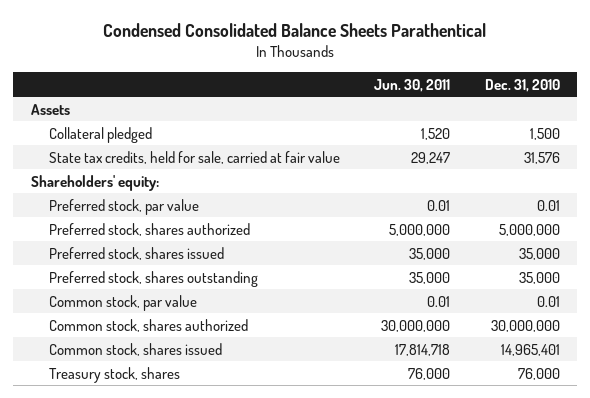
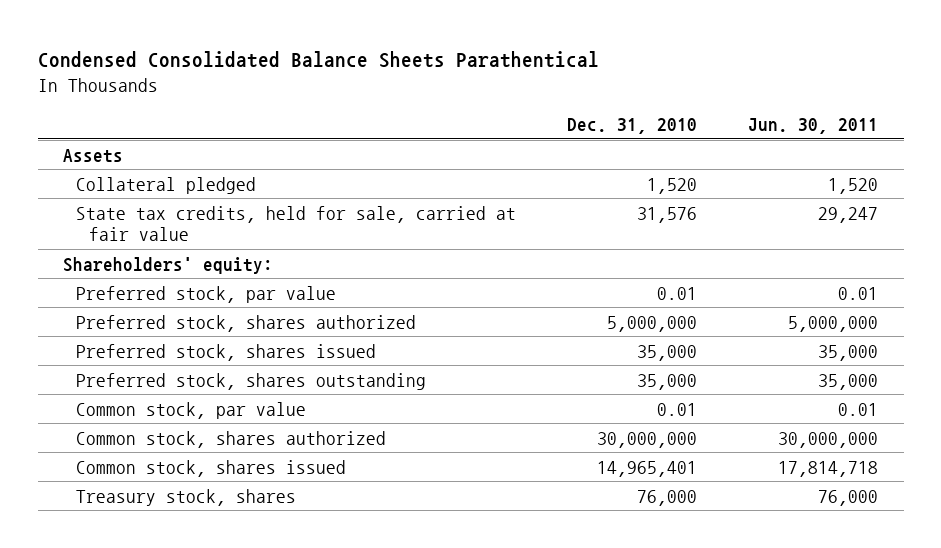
- | Jun. 30, 2011 | Dec. 31, 2010
+ | Dec. 31, 2010 | Jun. 30, 2011
- Collateral pledged | 1,520 | 1,500
+ Collateral pledged | 1,520 | 1,520

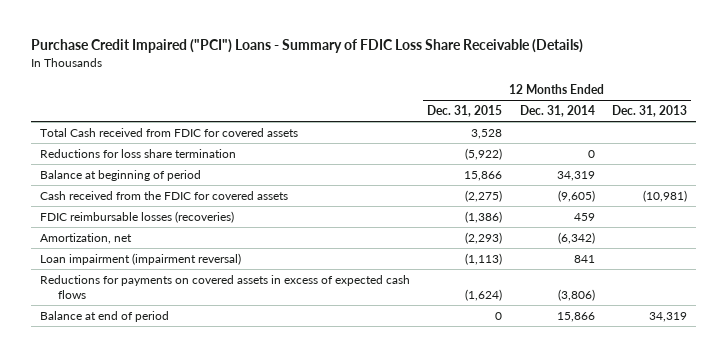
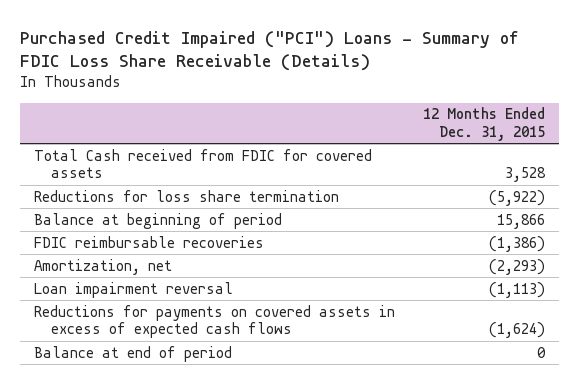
- Purchase Credit Impaired ("PCI") Loans - Summary of FDIC Loss Share Receivable (Details)
+ Purchased Credit Impaired ("PCI") Loans - Summary of FDIC Loss Share Receivable (Details)
- | 12 Months Ended Dec. 31, 2015 | 12 Months Ended Dec. 31, 2014 | 12 Months Ended Dec. 31, 2013
+ | 12 Months Ended Dec. 31, 2015
- Cash received from the FDIC for covered assets | (2,275) | (9,605) | (10,981)
- FDIC reimbursable losses (recoveries) | (1,386) | 459 |
+ FDIC reimbursable recoveries | (1,386)
- Loan impairment (impairment reversal) | (1,113) | 841 |
+ Loan impairment reversal | (1,113)

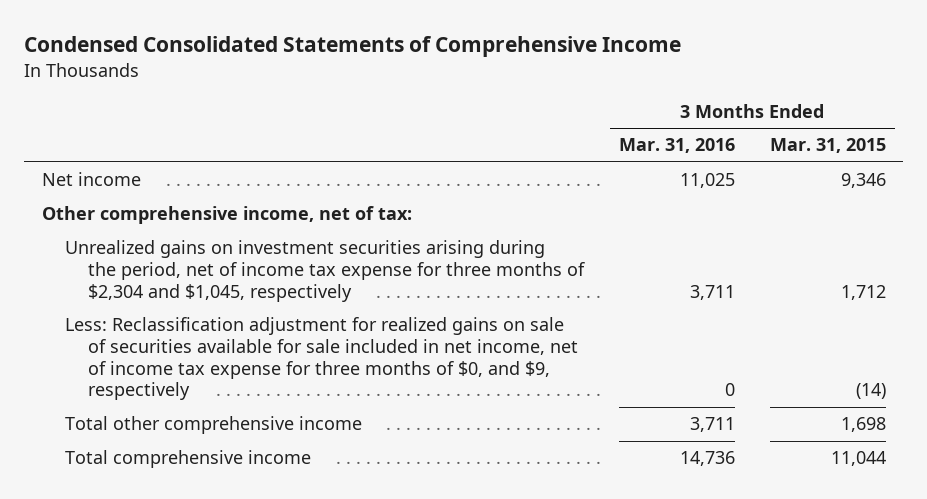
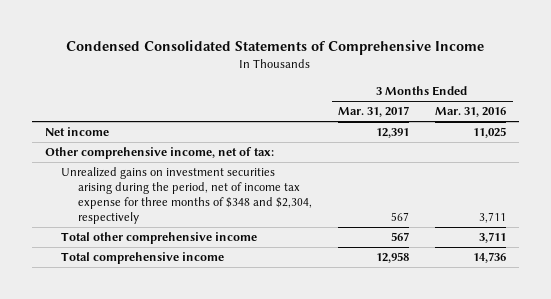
- | 3 Months Ended Mar. 31, 2016 | 3 Months Ended Mar. 31, 2015
+ | 3 Months Ended Mar. 31, 2017 | 3 Months Ended Mar. 31, 2016
- Unrealized gains on investment securities arising during the period, net of income tax expense for three months of $2,304 and $1,045, respectively | 3,711 | 1,712
- Less: Reclassification adjustment for realized gains on sale of securities available for sale included in net income, net of income tax expense for three months of $0, and $9, respectively | 0 | (14)
+ Unrealized gains on investment securities arising during the period, net of income tax expense for three months of $348 and $2,304, respectively | 567 | 3,711

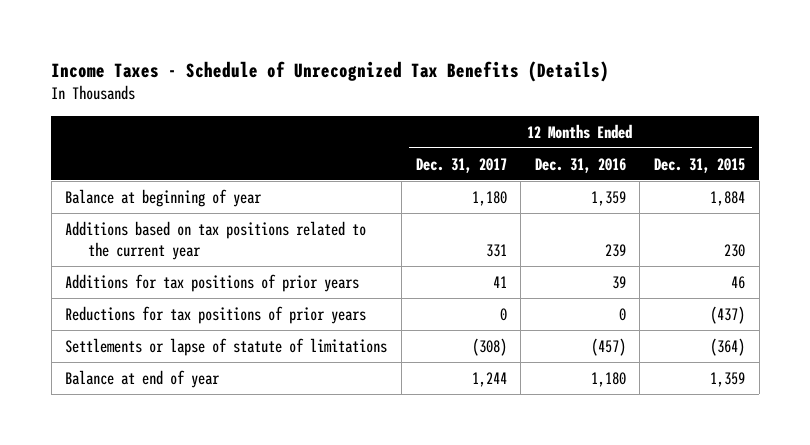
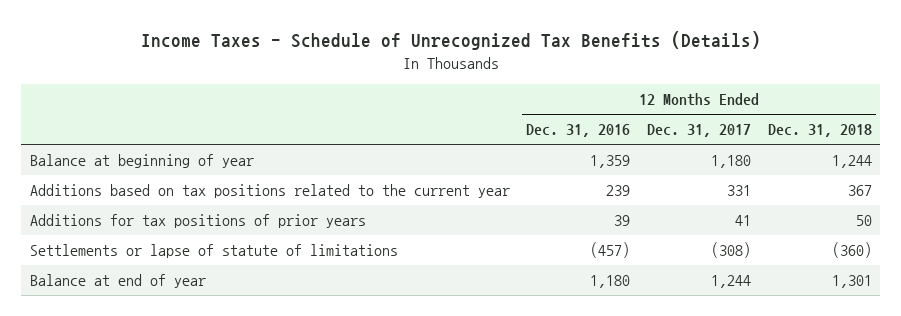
- | 12 Months Ended Dec. 31, 2017 | 12 Months Ended Dec. 31, 2016 | 12 Months Ended Dec. 31, 2015
+ | 12 Months Ended Dec. 31, 2016 | 12 Months Ended Dec. 31, 2017 | 12 Months Ended Dec. 31, 2018
- Reductions for tax positions of prior years | 0 | 0 | (437)

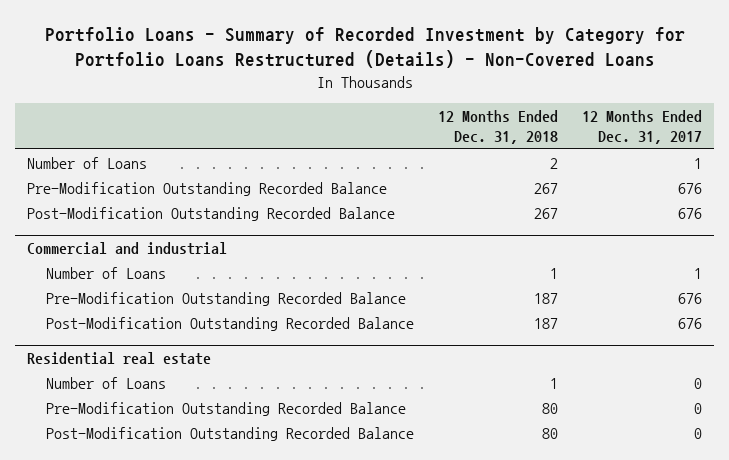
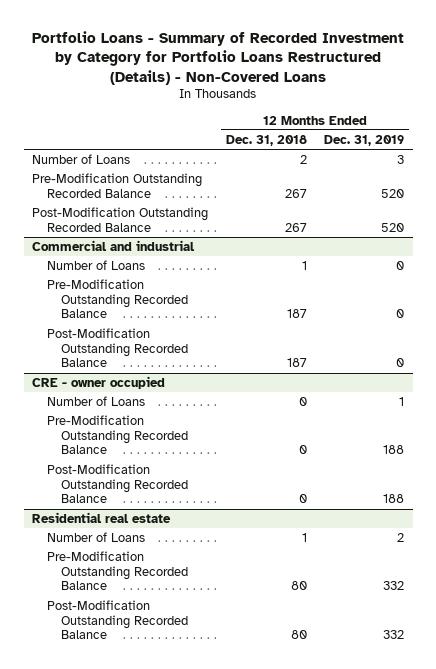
- | 12 Months Ended Dec. 31, 2018 | 12 Months Ended Dec. 31, 2017
+ | 12 Months Ended Dec. 31, 2018 | 12 Months Ended Dec. 31, 2019
+ CRE - owner occupied
+ Number of Loans | 0 | 1
+ Pre-Modification Outstanding Recorded Balance | 0 | 188
+ Post-Modification Outstanding Recorded Balance | 0 | 188

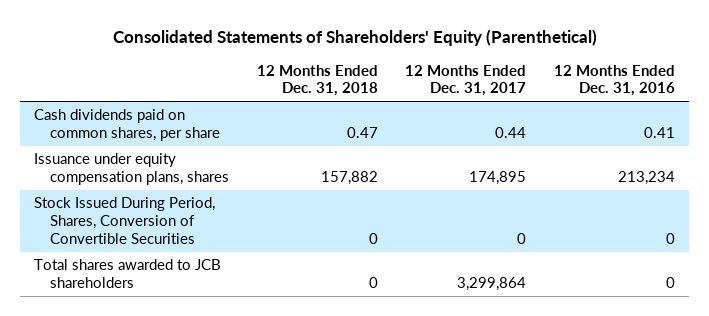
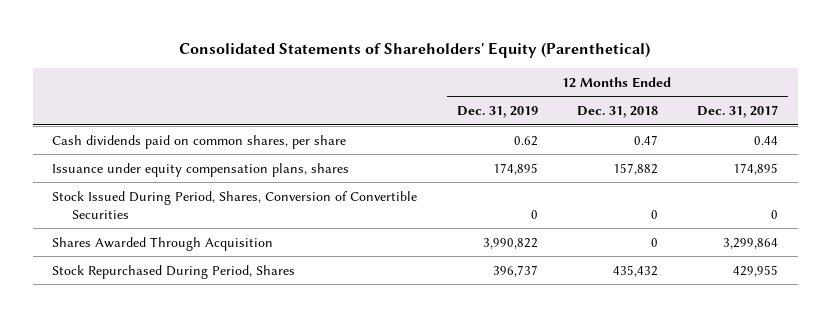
- | 12 Months Ended Dec. 31, 2018 | 12 Months Ended Dec. 31, 2017 | 12 Months Ended Dec. 31, 2016
+ | 12 Months Ended Dec. 31, 2019 | 12 Months Ended Dec. 31, 2018 | 12 Months Ended Dec. 31, 2017
- Total shares awarded to JCB shareholders | 0 | 3,299,864 | 0
+ Shares Awarded Through Acquisition | 3,990,822 | 0 | 3,299,864
+ Stock Repurchased During Period, Shares | 396,737 | 435,432 | 429,955

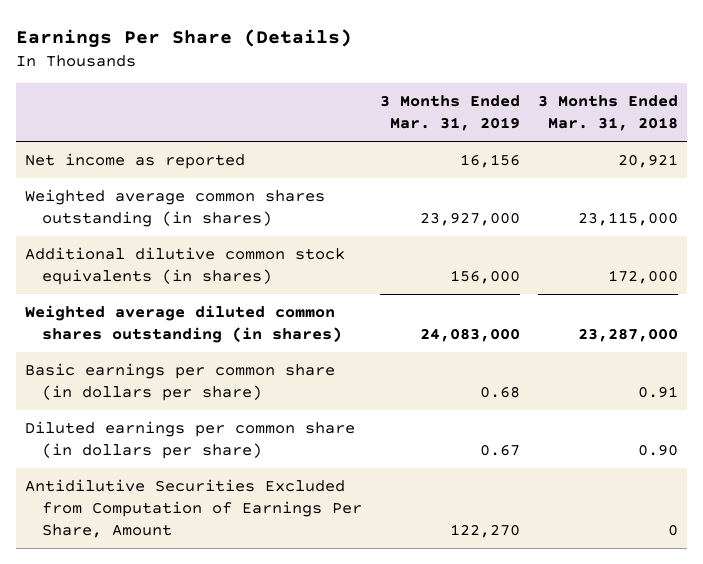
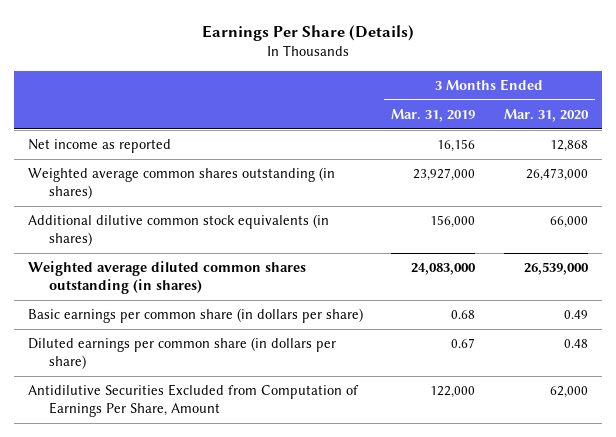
- | 3 Months Ended Mar. 31, 2019 | 3 Months Ended Mar. 31, 2018
+ | 3 Months Ended Mar. 31, 2019 | 3 Months Ended Mar. 31, 2020
- Antidilutive Securities Excluded from Computation of Earnings Per Share, Amount | 122,270 | 0
+ Antidilutive Securities Excluded from Computation of Earnings Per Share, Amount | 122,000 | 62,000

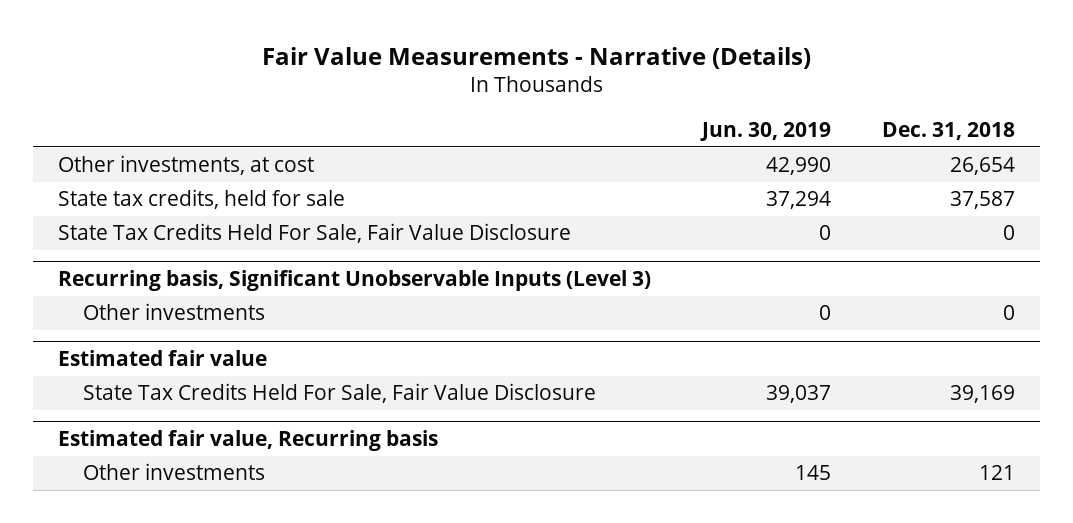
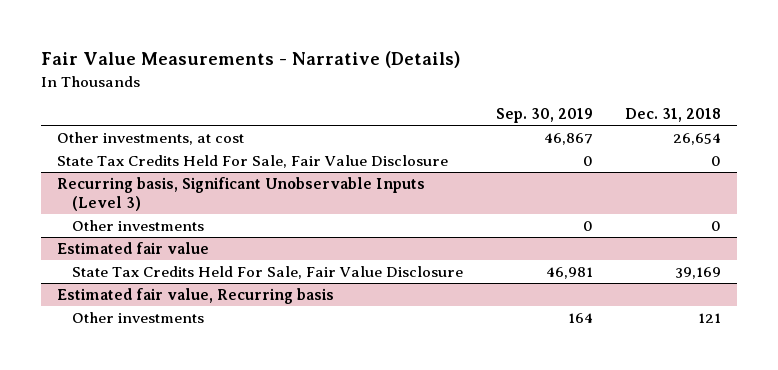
- | Jun. 30, 2019 | Dec. 31, 2018
+ | Sep. 30, 2019 | Dec. 31, 2018
- State tax credits, held for sale | 37,294 | 37,587

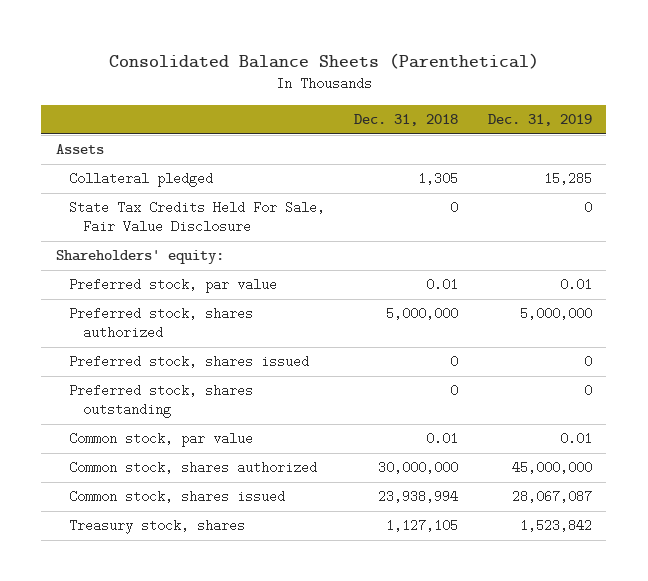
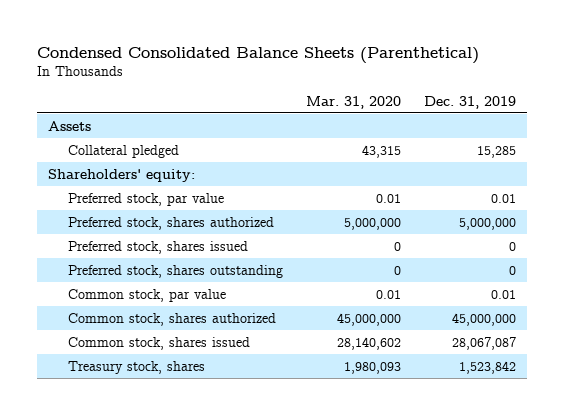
- Consolidated Balance Sheets (Parenthetical)
+ Condensed Consolidated Balance Sheets (Parenthetical)
- | Dec. 31, 2018 | Dec. 31, 2019
+ | Mar. 31, 2020 | Dec. 31, 2019
- State Tax Credits Held For Sale, Fair Value Disclosure | 0 | 0

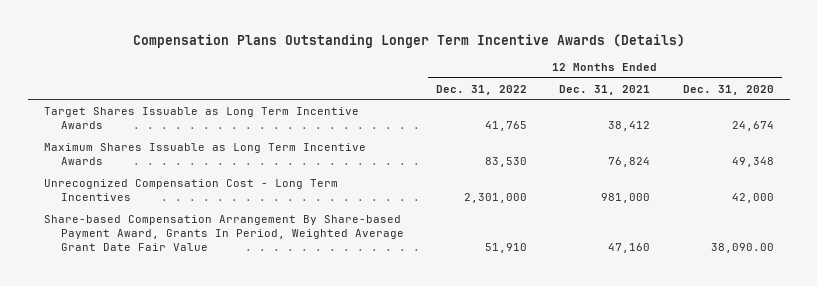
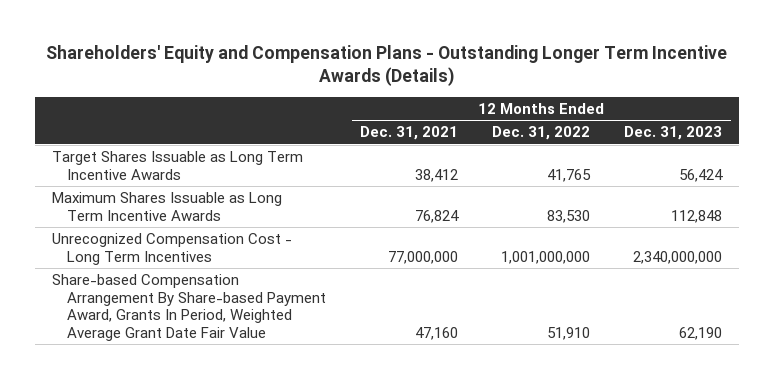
- Compensation Plans Outstanding Longer Term Incentive Awards (Details)
+ Shareholders' Equity and Compensation Plans - Outstanding Longer Term Incentive Awards (Details)
- | 12 Months Ended Dec. 31, 2022 | 12 Months Ended Dec. 31, 2021 | 12 Months Ended Dec. 31, 2020
+ | 12 Months Ended Dec. 31, 2021 | 12 Months Ended Dec. 31, 2022 | 12 Months Ended Dec. 31, 2023
- Unrecognized Compensation Cost - Long Term Incentives | 2,301,000 | 981,000 | 42,000
+ Unrecognized Compensation Cost - Long Term Incentives | 77,000,000 | 1,001,000,000 | 2,340,000,000

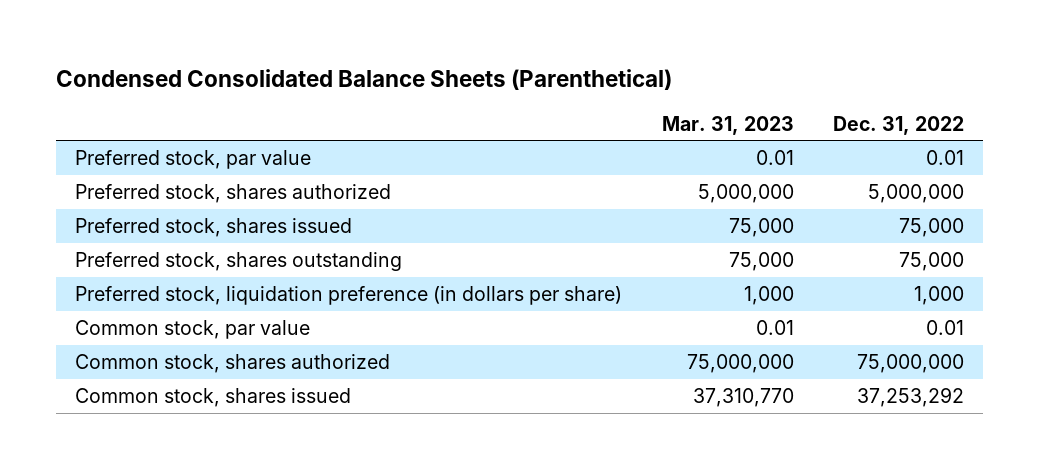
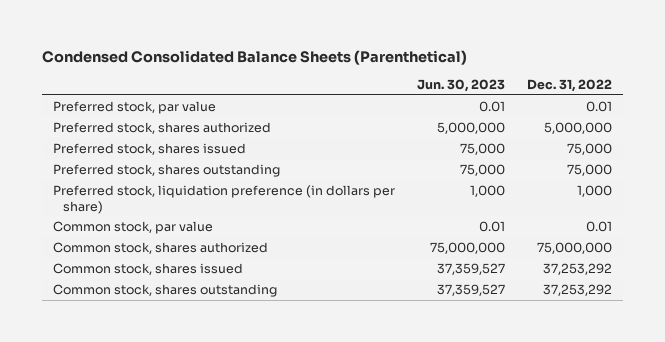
- | Mar. 31, 2023 | Dec. 31, 2022
+ | Jun. 30, 2023 | Dec. 31, 2022
+ Common stock, shares outstanding | 37,359,527 | 37,253,292

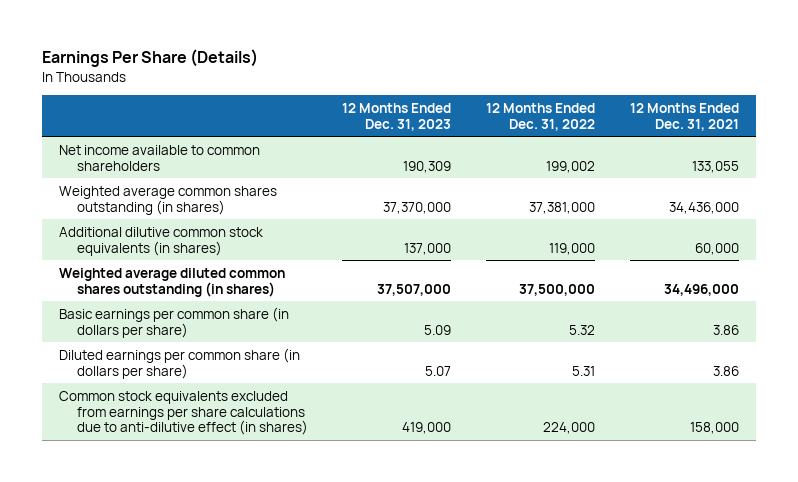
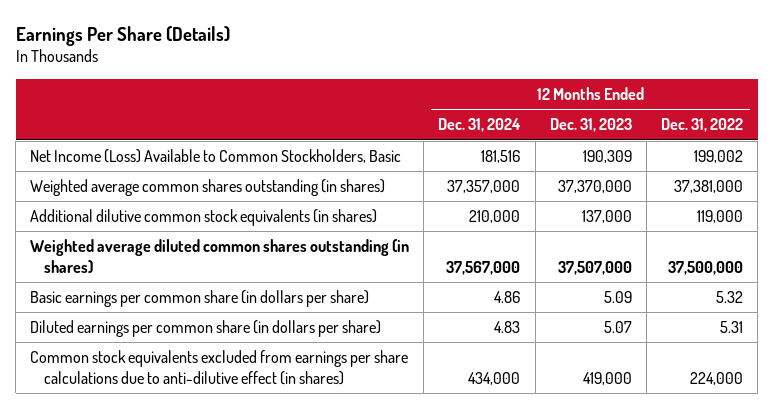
- | 12 Months Ended Dec. 31, 2023 | 12 Months Ended Dec. 31, 2022 | 12 Months Ended Dec. 31, 2021
+ | 12 Months Ended Dec. 31, 2024 | 12 Months Ended Dec. 31, 2023 | 12 Months Ended Dec. 31, 2022
- Net income available to common shareholders | 190,309 | 199,002 | 133,055
+ Net Income (Loss) Available to Common Stockholders, Basic | 181,516 | 190,309 | 199,002

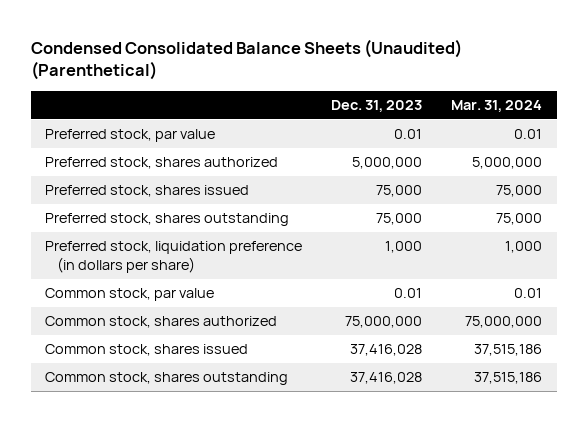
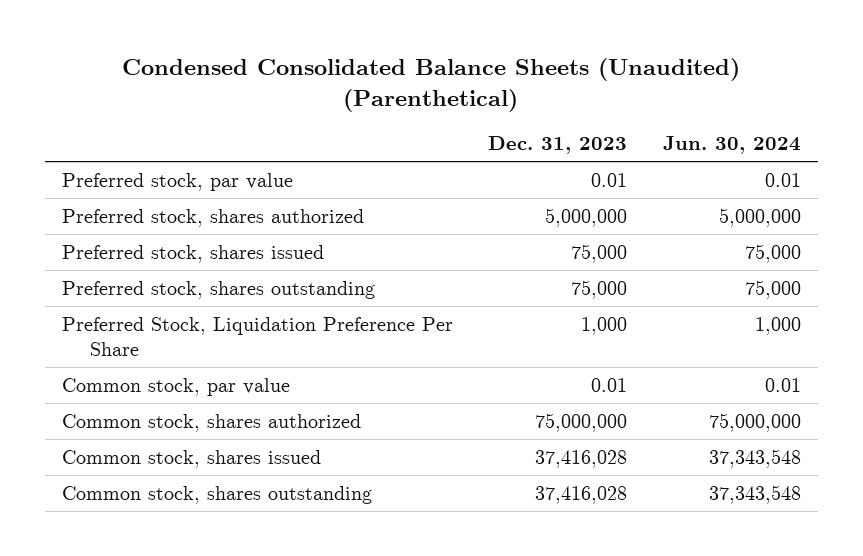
- | Dec. 31, 2023 | Mar. 31, 2024
+ | Dec. 31, 2023 | Jun. 30, 2024
- Preferred stock, liquidation preference (in dollars per share) | 1,000 | 1,000
+ Preferred Stock, Liquidation Preference Per Share | 1,000 | 1,000

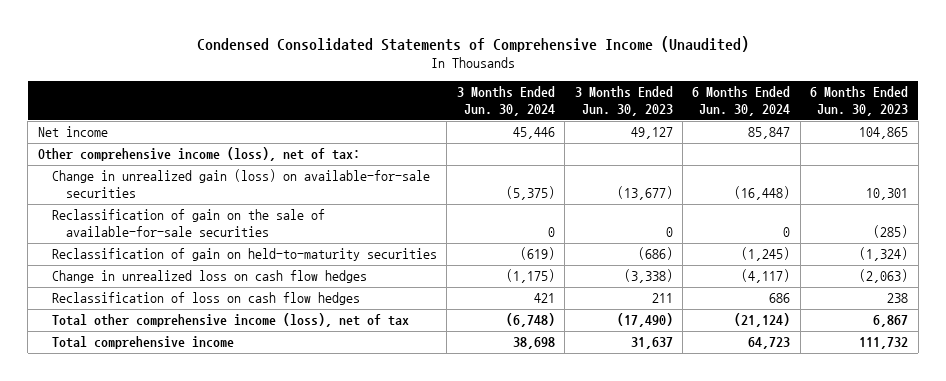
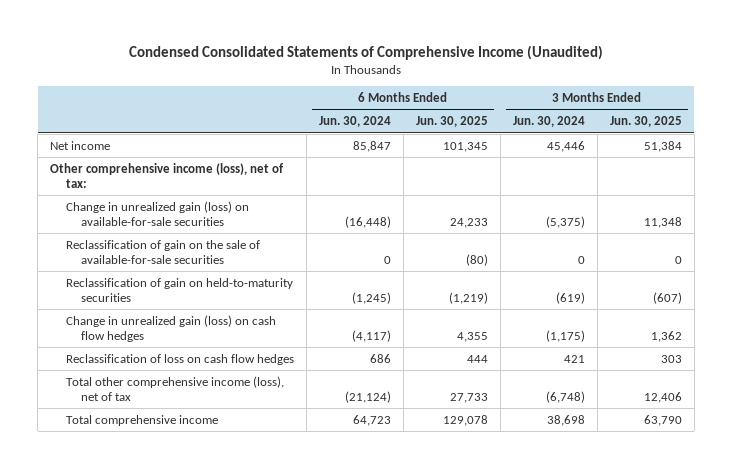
- | 3 Months Ended Jun. 30, 2024 | 3 Months Ended Jun. 30, 2023 | 6 Months Ended Jun. 30, 2024 | 6 Months Ended Jun. 30, 2023
+ | 6 Months Ended Jun. 30, 2024 | 6 Months Ended Jun. 30, 2025 | 3 Months Ended Jun. 30, 2024 | 3 Months Ended Jun. 30, 2025
- Change in unrealized loss on cash flow hedges | (1,175) | (3,338) | (4,117) | (2,063)
+ Change in unrealized gain (loss) on cash flow hedges | (4,117) | 4,355 | (1,175) | 1,362

